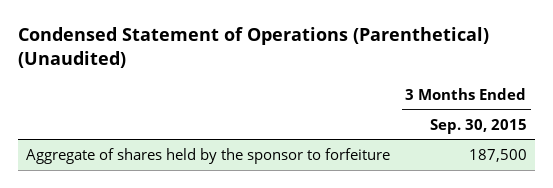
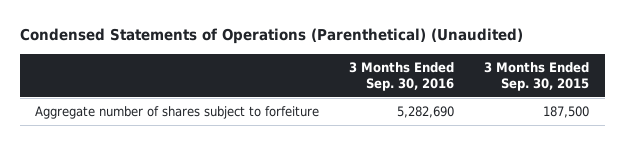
- Condensed Statement of Operations (Parenthetical) (Unaudited)
+ Condensed Statements of Operations (Parenthetical) (Unaudited)
- | 3 Months Ended Sep. 30, 2015
+ | 3 Months Ended Sep. 30, 2016 | 3 Months Ended Sep. 30, 2015
- Aggregate of shares held by the sponsor to forfeiture | 187,500
+ Aggregate number of shares subject to forfeiture | 5,282,690 | 187,500

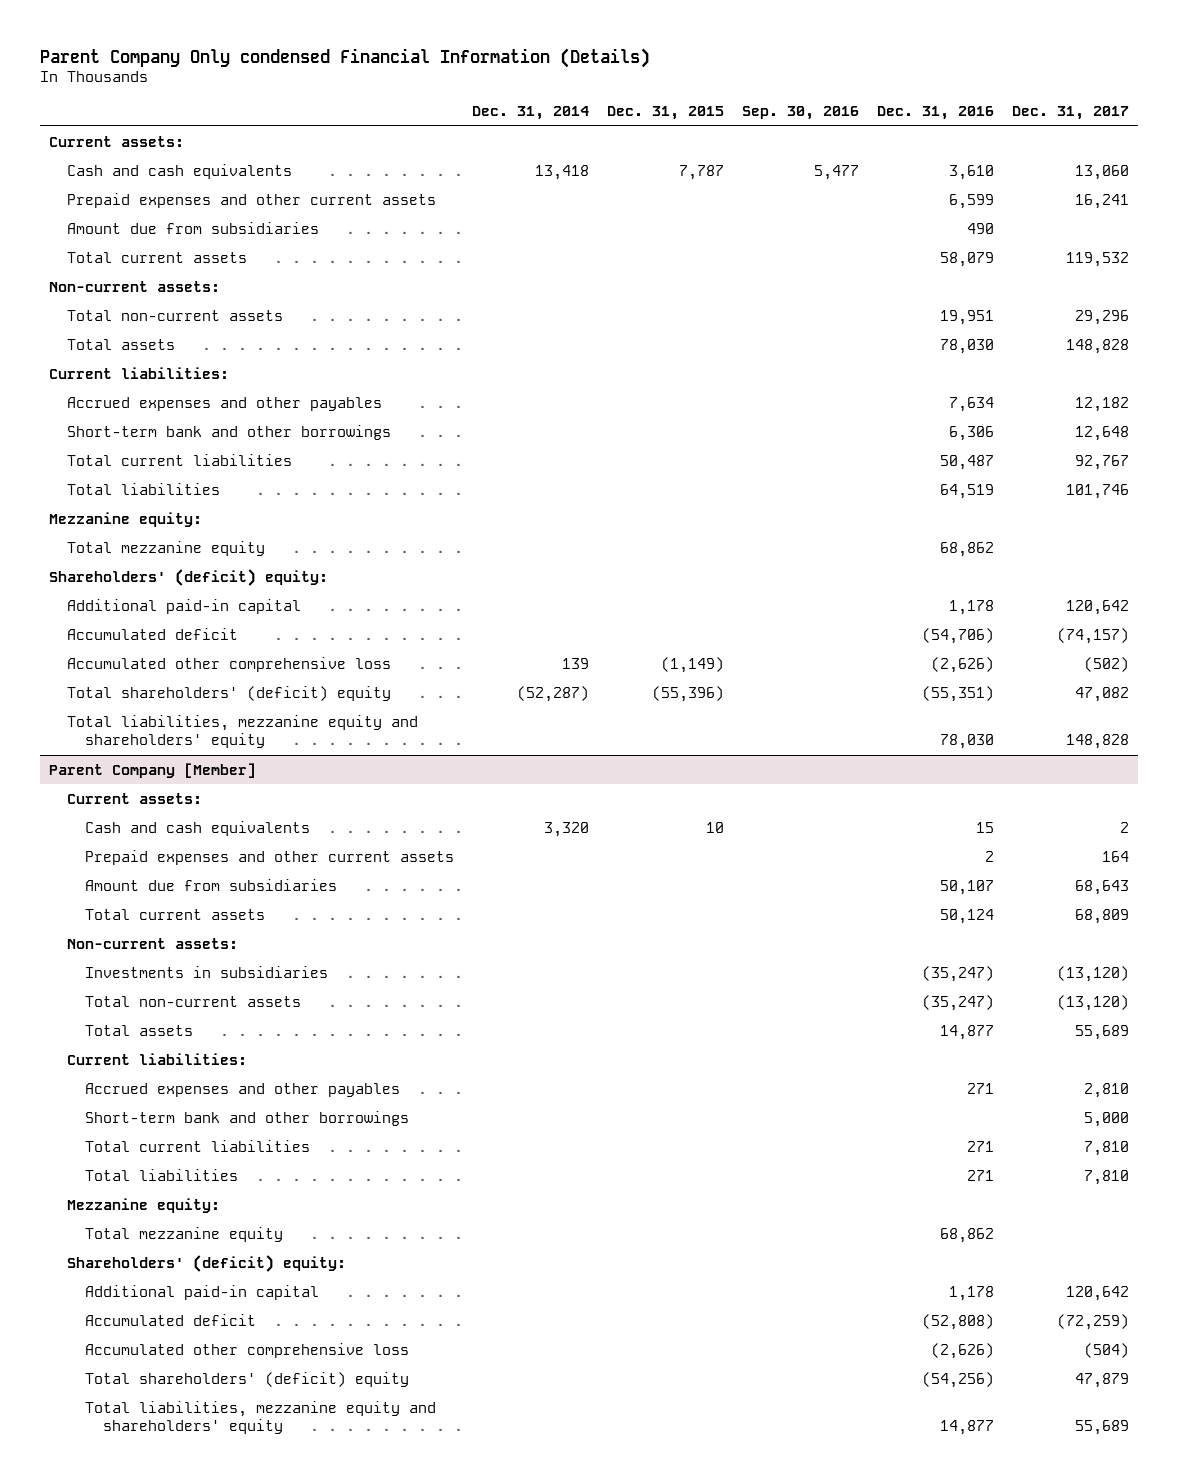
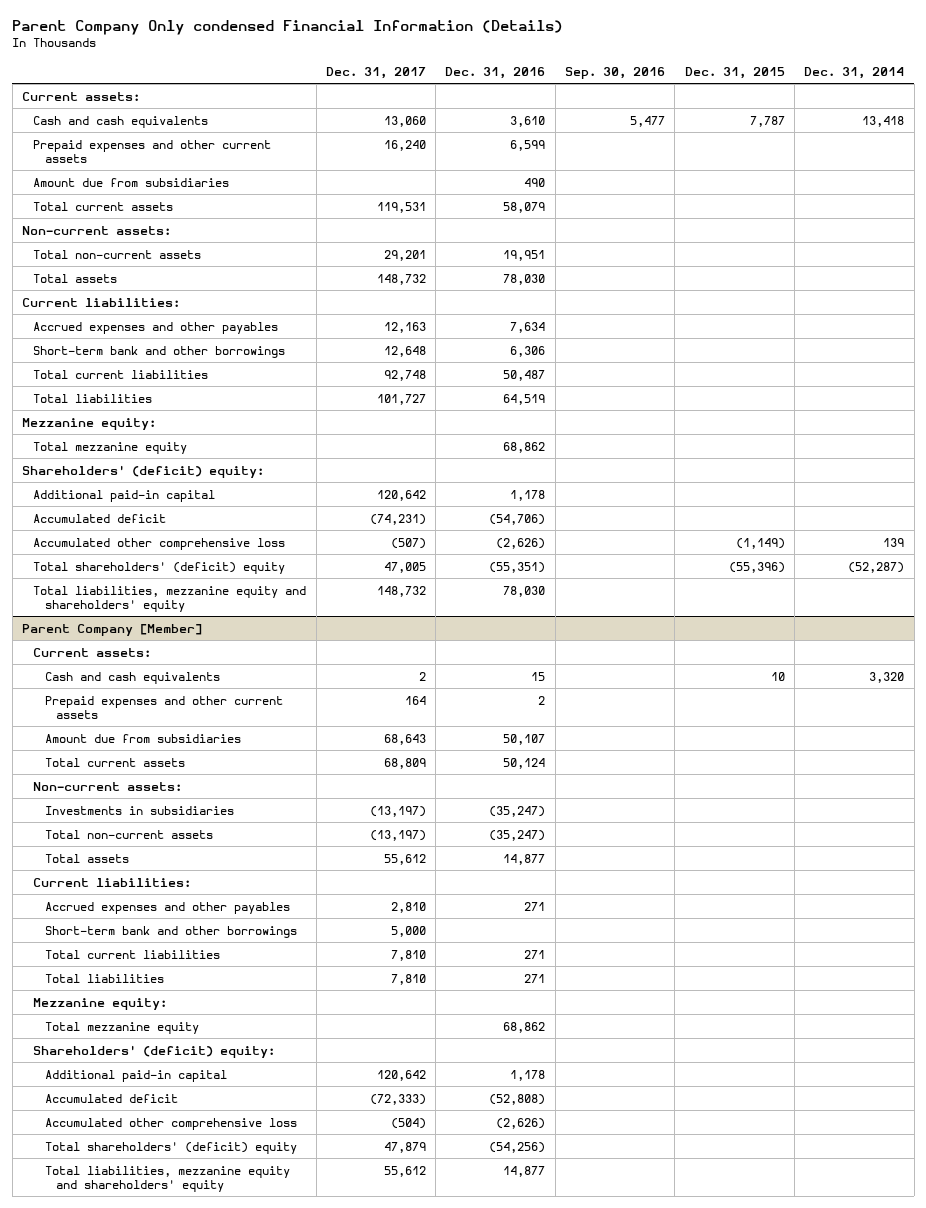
- | Dec. 31, 2014 | Dec. 31, 2015 | Sep. 30, 2016 | Dec. 31, 2016 | Dec. 31, 2017
+ | Dec. 31, 2017 | Dec. 31, 2016 | Sep. 30, 2016 | Dec. 31, 2015 | Dec. 31, 2014
- Prepaid expenses and other current assets | | | | 6,599 | 16,241
+ Prepaid expenses and other current assets | 16,240 | 6,599 | | |
- Total current assets | | | | 58,079 | 119,532
+ Total current assets | 119,531 | 58,079 | | |
- Total non-current assets | | | | 19,951 | 29,296
- Total assets | | | | 78,030 | 148,828
+ Total non-current assets | 29,201 | 19,951 | | |
+ Total assets | 148,732 | 78,030 | | |
- Accrued expenses and other payables | | | | 7,634 | 12,182
+ Accrued expenses and other payables | 12,163 | 7,634 | | |
- Total current liabilities | | | | 50,487 | 92,767
- Total liabilities | | | | 64,519 | 101,746
+ Total current liabilities | 92,748 | 50,487 | | |
+ Total liabilities | 101,727 | 64,519 | | |
- Accumulated deficit | | | | (54,706) | (74,157)
- Accumulated other comprehensive loss | 139 | (1,149) | | (2,626) | (502)
- Total shareholders' (deficit) equity | (52,287) | (55,396) | | (55,351) | 47,082
- Total liabilities, mezzanine equity and shareholders' equity | | | | 78,030 | 148,828
+ Accumulated deficit | (74,231) | (54,706) | | |
+ Accumulated other comprehensive loss | (507) | (2,626) | | (1,149) | 139
+ Total shareholders' (deficit) equity | 47,005 | (55,351) | | (55,396) | (52,287)
+ Total liabilities, mezzanine equity and shareholders' equity | 148,732 | 78,030 | | |
@ Parent Company [Member]
- Investments in subsidiaries | | | | (35,247) | (13,120)
- Total non-current assets | | | | (35,247) | (13,120)
- Total assets | | | | 14,877 | 55,689
+ Investments in subsidiaries | (13,197) | (35,247) | | |
+ Total non-current assets | (13,197) | (35,247) | | |
+ Total assets | 55,612 | 14,877 | | |
- Accumulated deficit | | | | (52,808) | (72,259)
+ Accumulated deficit | (72,333) | (52,808) | | |
- Total liabilities, mezzanine equity and shareholders' equity | | | | 14,877 | 55,689
+ Total liabilities, mezzanine equity and shareholders' equity | 55,612 | 14,877 | | |

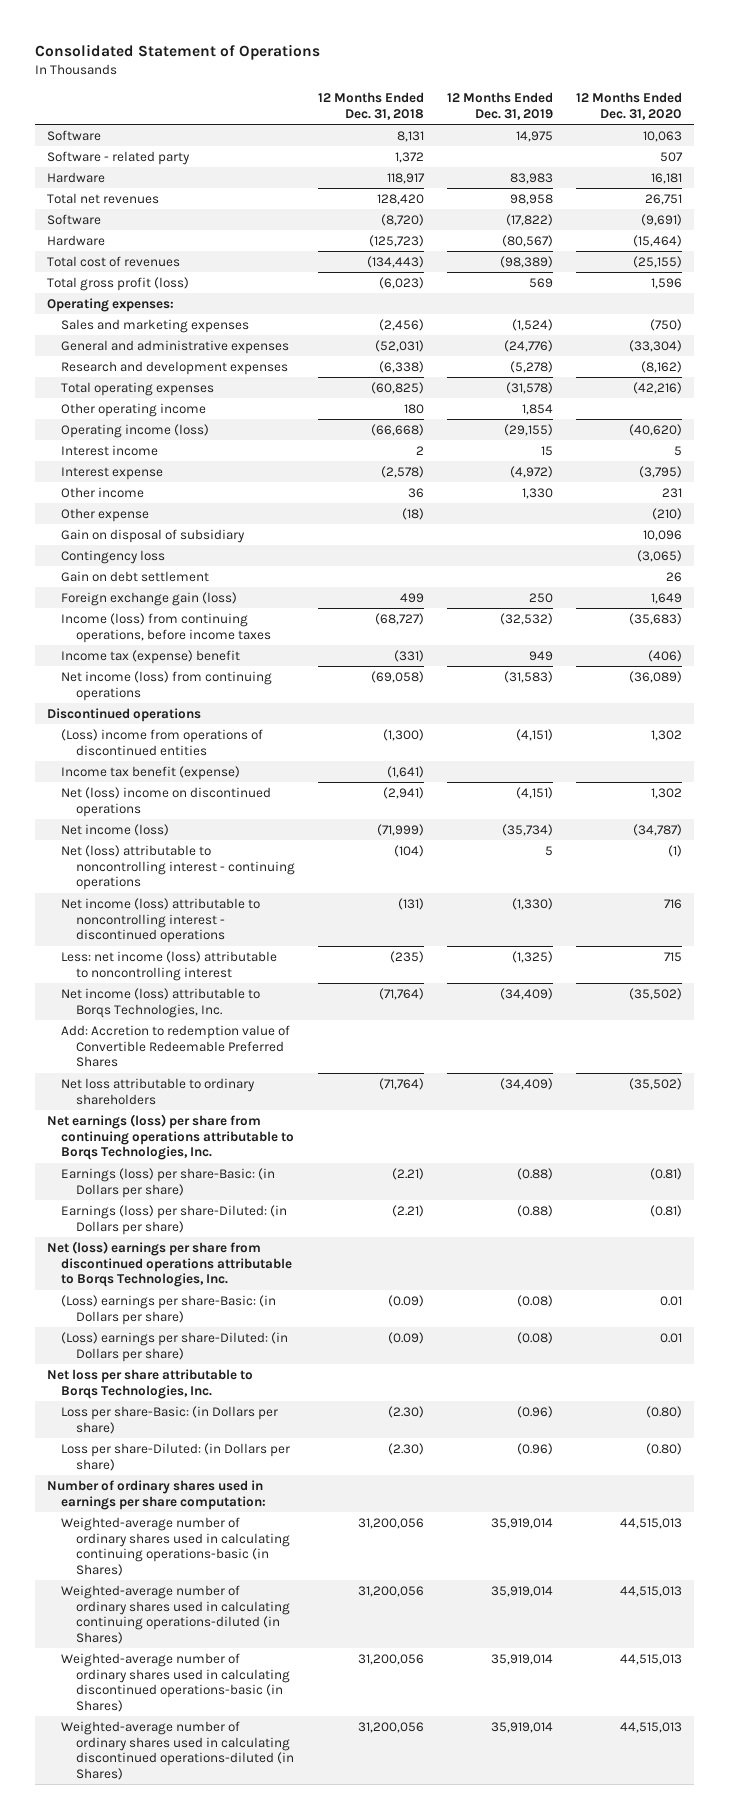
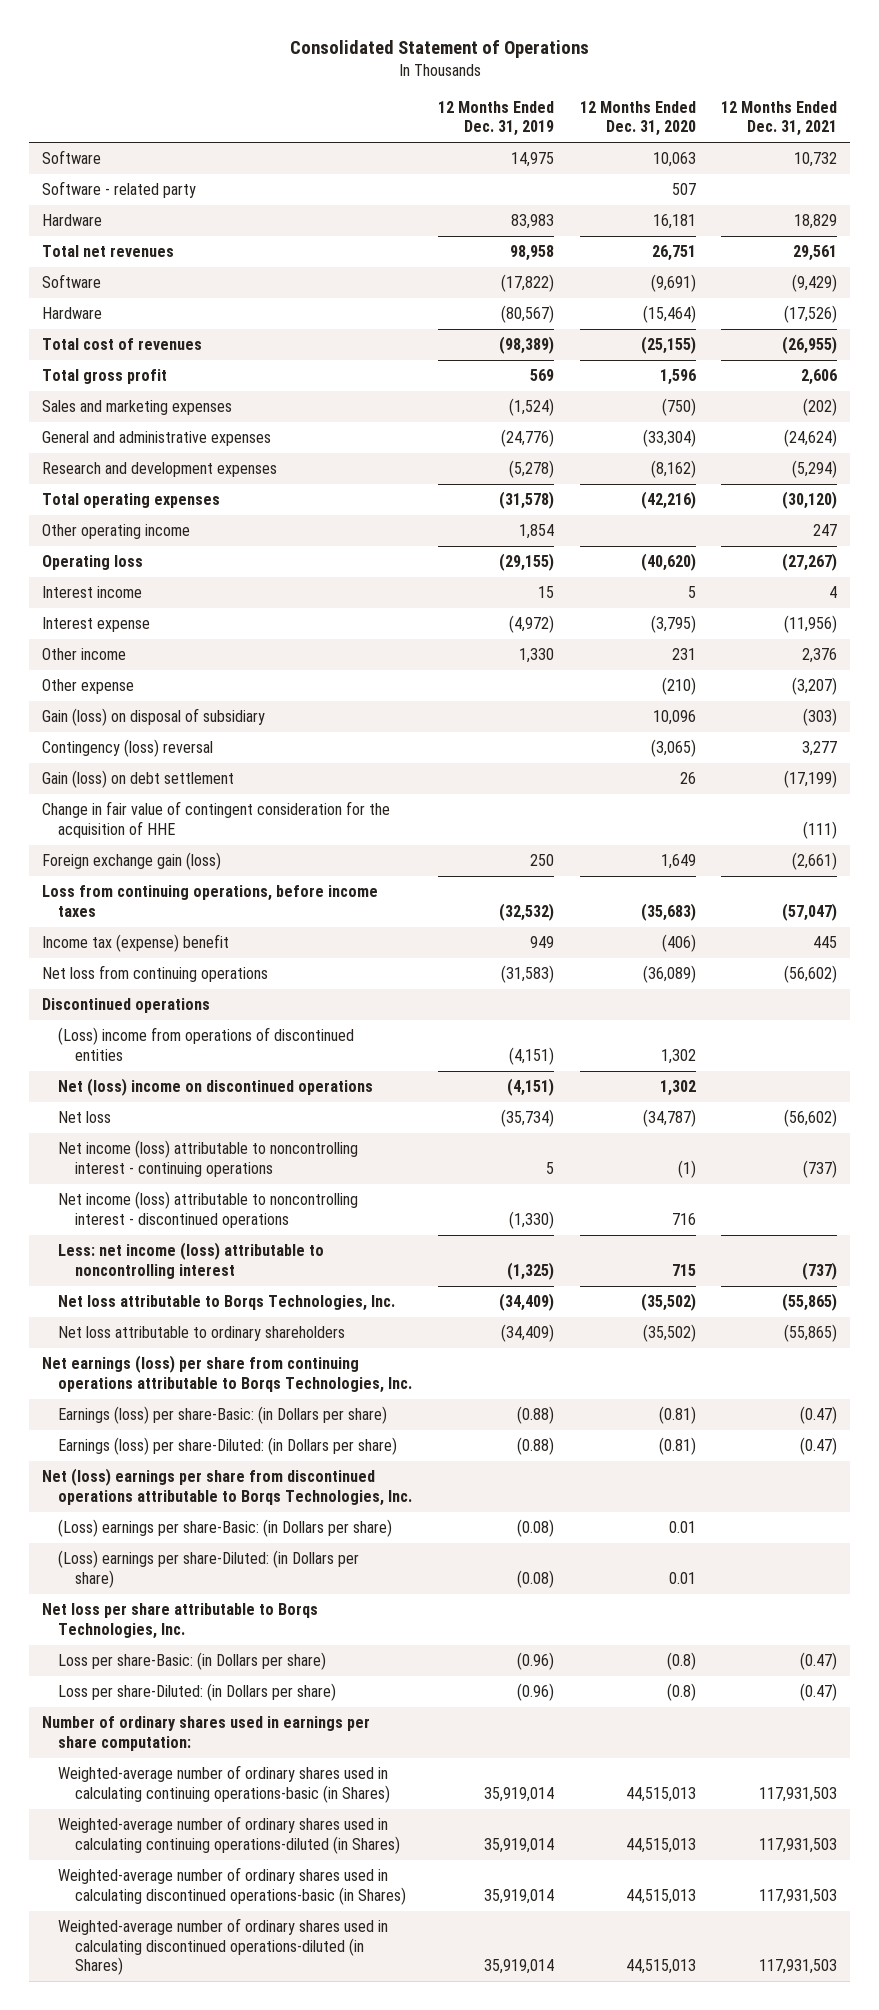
- | 12 Months Ended Dec. 31, 2018 | 12 Months Ended Dec. 31, 2019 | 12 Months Ended Dec. 31, 2020
+ | 12 Months Ended Dec. 31, 2019 | 12 Months Ended Dec. 31, 2020 | 12 Months Ended Dec. 31, 2021
- Total gross profit (loss) | (6,023) | 569 | 1,596
- Operating expenses:
+ Total gross profit | 569 | 1,596 | 2,606
- Operating income (loss) | (66,668) | (29,155) | (40,620)
+ Operating loss | (29,155) | (40,620) | (27,267)
- Gain on disposal of subsidiary | | | 10,096
- Contingency loss | | | (3,065)
- Gain on debt settlement | | | 26
+ Gain (loss) on disposal of subsidiary | | 10,096 | (303)
+ Contingency (loss) reversal | | (3,065) | 3,277
+ Gain (loss) on debt settlement | | 26 | (17,199)
+ Change in fair value of contingent consideration for the acquisition of HHE | | | (111)
- Income (loss) from continuing operations, before income taxes | (68,727) | (32,532) | (35,683)
+ Loss from continuing operations, before income taxes | (32,532) | (35,683) | (57,047)
- Net income (loss) from continuing operations | (69,058) | (31,583) | (36,089)
+ Net loss from continuing operations | (31,583) | (36,089) | (56,602)
- Income tax benefit (expense) | (1,641) | |
- Net income (loss) | (71,999) | (35,734) | (34,787)
- Net (loss) attributable to noncontrolling interest - continuing operations | (104) | 5 | (1)
+ Net loss | (35,734) | (34,787) | (56,602)
+ Net income (loss) attributable to noncontrolling interest - continuing operations | 5 | (1) | (737)
- Net income (loss) attributable to Borqs Technologies, Inc. | (71,764) | (34,409) | (35,502)
- Add: Accretion to redemption value of Convertible Redeemable Preferred Shares
+ Net loss attributable to Borqs Technologies, Inc. | (34,409) | (35,502) | (55,865)
- Loss per share-Basic: (in Dollars per share) | (2.30) | (0.96) | (0.80)
- Loss per share-Diluted: (in Dollars per share) | (2.30) | (0.96) | (0.80)
+ Loss per share-Basic: (in Dollars per share) | (0.96) | (0.8) | (0.47)
+ Loss per share-Diluted: (in Dollars per share) | (0.96) | (0.8) | (0.47)

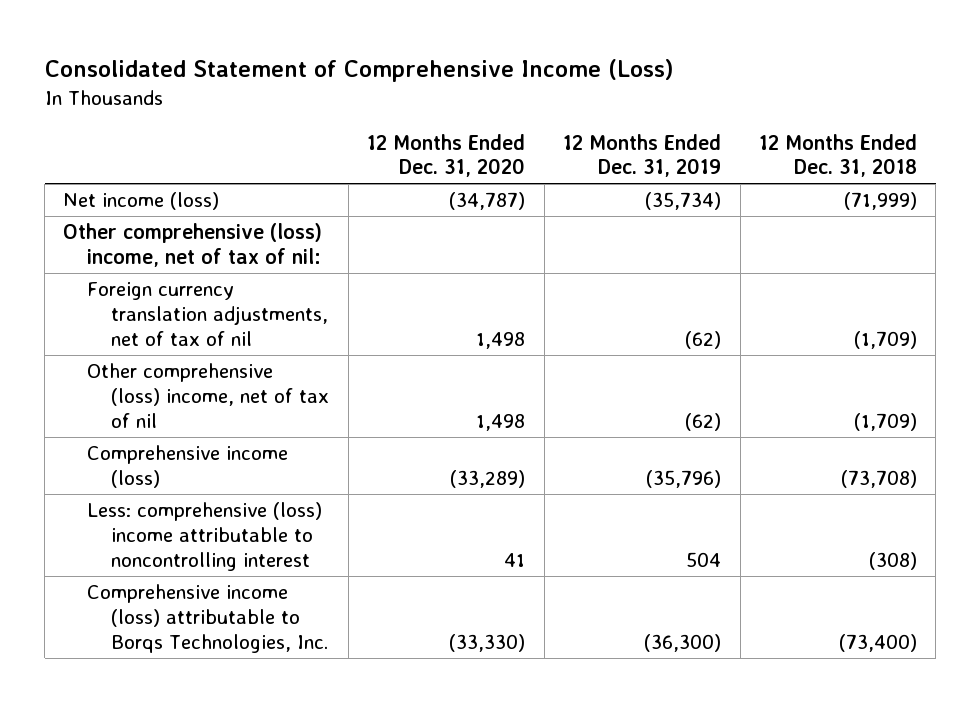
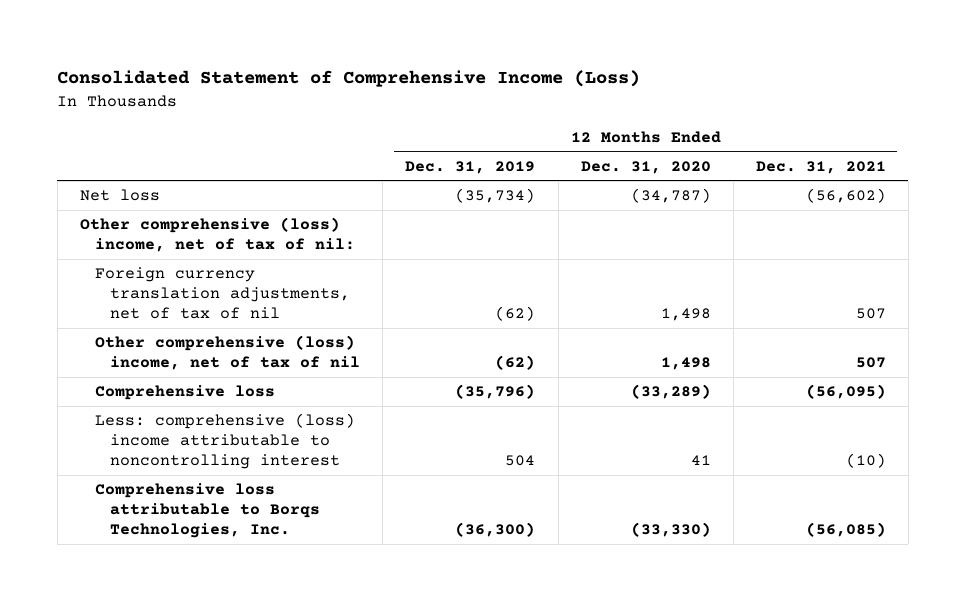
- | 12 Months Ended Dec. 31, 2020 | 12 Months Ended Dec. 31, 2019 | 12 Months Ended Dec. 31, 2018
+ | 12 Months Ended Dec. 31, 2019 | 12 Months Ended Dec. 31, 2020 | 12 Months Ended Dec. 31, 2021
- Net income (loss) | (34,787) | (35,734) | (71,999)
+ Net loss | (35,734) | (34,787) | (56,602)
- Comprehensive income (loss) | (33,289) | (35,796) | (73,708)
+ Comprehensive loss | (35,796) | (33,289) | (56,095)
- Comprehensive income (loss) attributable to Borqs Technologies, Inc. | (33,330) | (36,300) | (73,400)
+ Comprehensive loss attributable to Borqs Technologies, Inc. | (36,300) | (33,330) | (56,085)

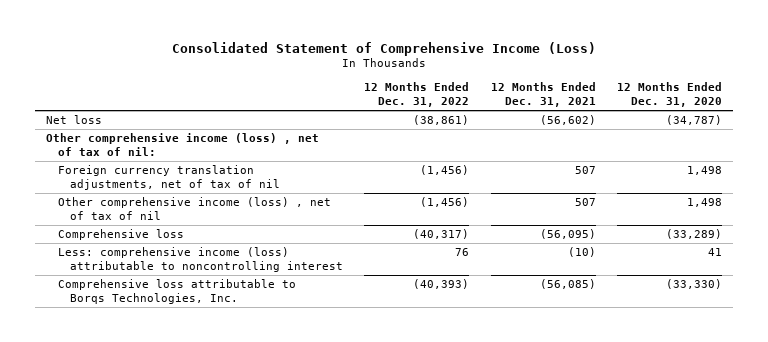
- | 12 Months Ended Dec. 31, 2019 | 12 Months Ended Dec. 31, 2020 | 12 Months Ended Dec. 31, 2021
+ | 12 Months Ended Dec. 31, 2022 | 12 Months Ended Dec. 31, 2021 | 12 Months Ended Dec. 31, 2020
- Other comprehensive (loss) income, net of tax of nil:
+ Other comprehensive income (loss) , net of tax of nil:
- Other comprehensive (loss) income, net of tax of nil | (62) | 1,498 | 507
+ Other comprehensive income (loss) , net of tax of nil | (1,456) | 507 | 1,498
- Less: comprehensive (loss) income attributable to noncontrolling interest | 504 | 41 | (10)
+ Less: comprehensive income (loss) attributable to noncontrolling interest | 76 | (10) | 41

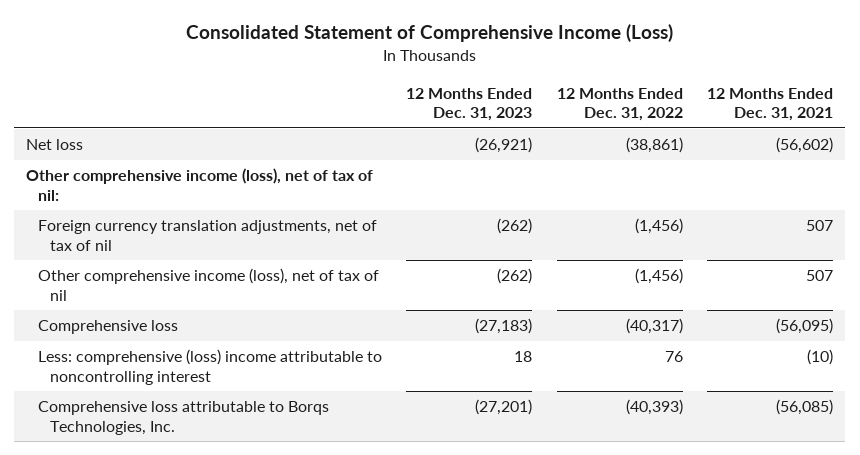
- | 12 Months Ended Dec. 31, 2022 | 12 Months Ended Dec. 31, 2021 | 12 Months Ended Dec. 31, 2020
+ | 12 Months Ended Dec. 31, 2023 | 12 Months Ended Dec. 31, 2022 | 12 Months Ended Dec. 31, 2021
- Other comprehensive income (loss) , net of tax of nil:
+ Other comprehensive income (loss), net of tax of nil:
- Other comprehensive income (loss) , net of tax of nil | (1,456) | 507 | 1,498
+ Other comprehensive income (loss), net of tax of nil | (262) | (1,456) | 507
- Less: comprehensive income (loss) attributable to noncontrolling interest | 76 | (10) | 41
+ Less: comprehensive (loss) income attributable to noncontrolling interest | 18 | 76 | (10)

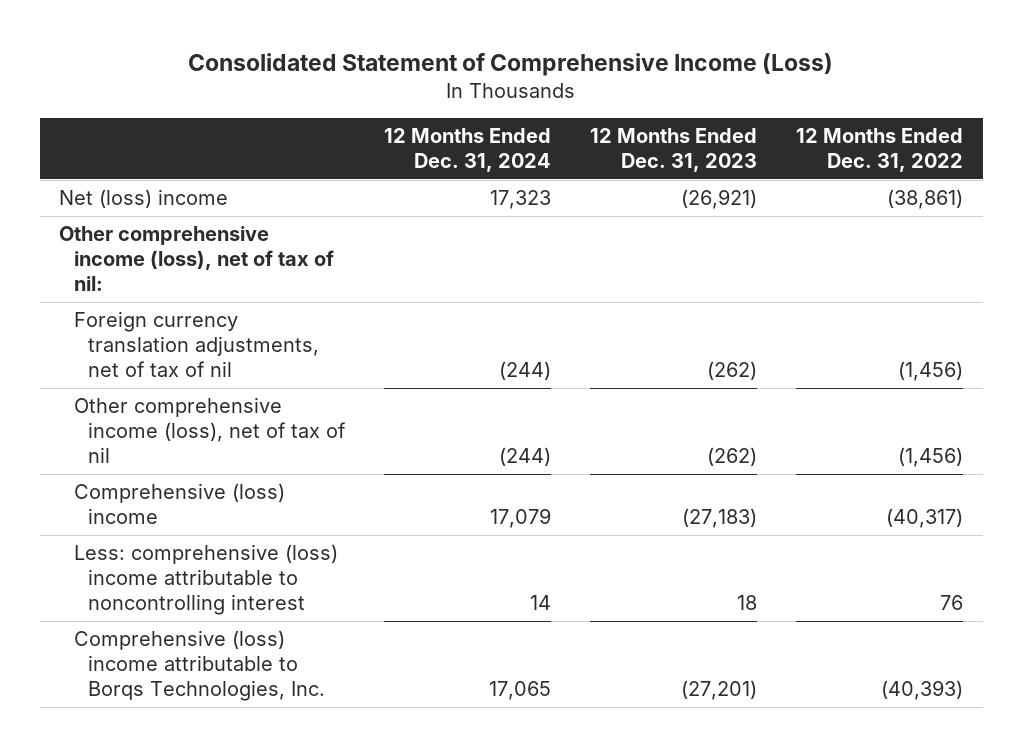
- | 12 Months Ended Dec. 31, 2023 | 12 Months Ended Dec. 31, 2022 | 12 Months Ended Dec. 31, 2021
+ | 12 Months Ended Dec. 31, 2024 | 12 Months Ended Dec. 31, 2023 | 12 Months Ended Dec. 31, 2022
- Net loss | (26,921) | (38,861) | (56,602)
+ Net (loss) income | 17,323 | (26,921) | (38,861)
- Comprehensive loss | (27,183) | (40,317) | (56,095)
+ Comprehensive (loss) income | 17,079 | (27,183) | (40,317)
- Comprehensive loss attributable to Borqs Technologies, Inc. | (27,201) | (40,393) | (56,085)
+ Comprehensive (loss) income attributable to Borqs Technologies, Inc. | 17,065 | (27,201) | (40,393)

